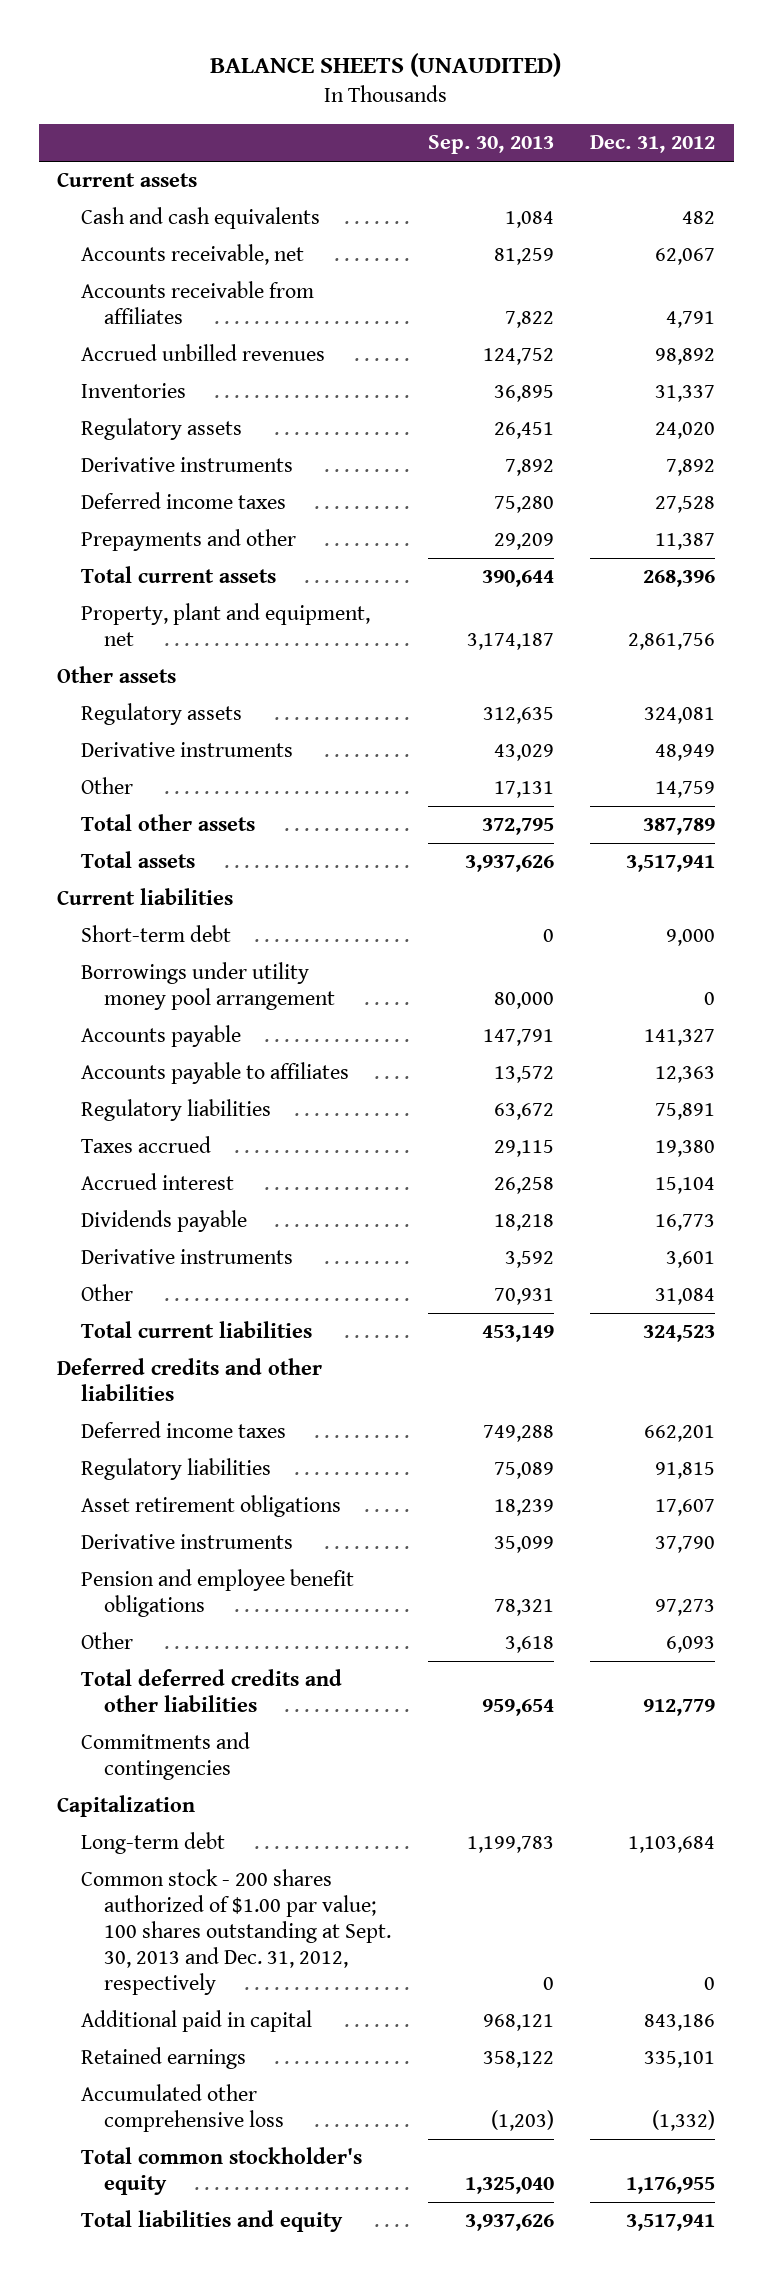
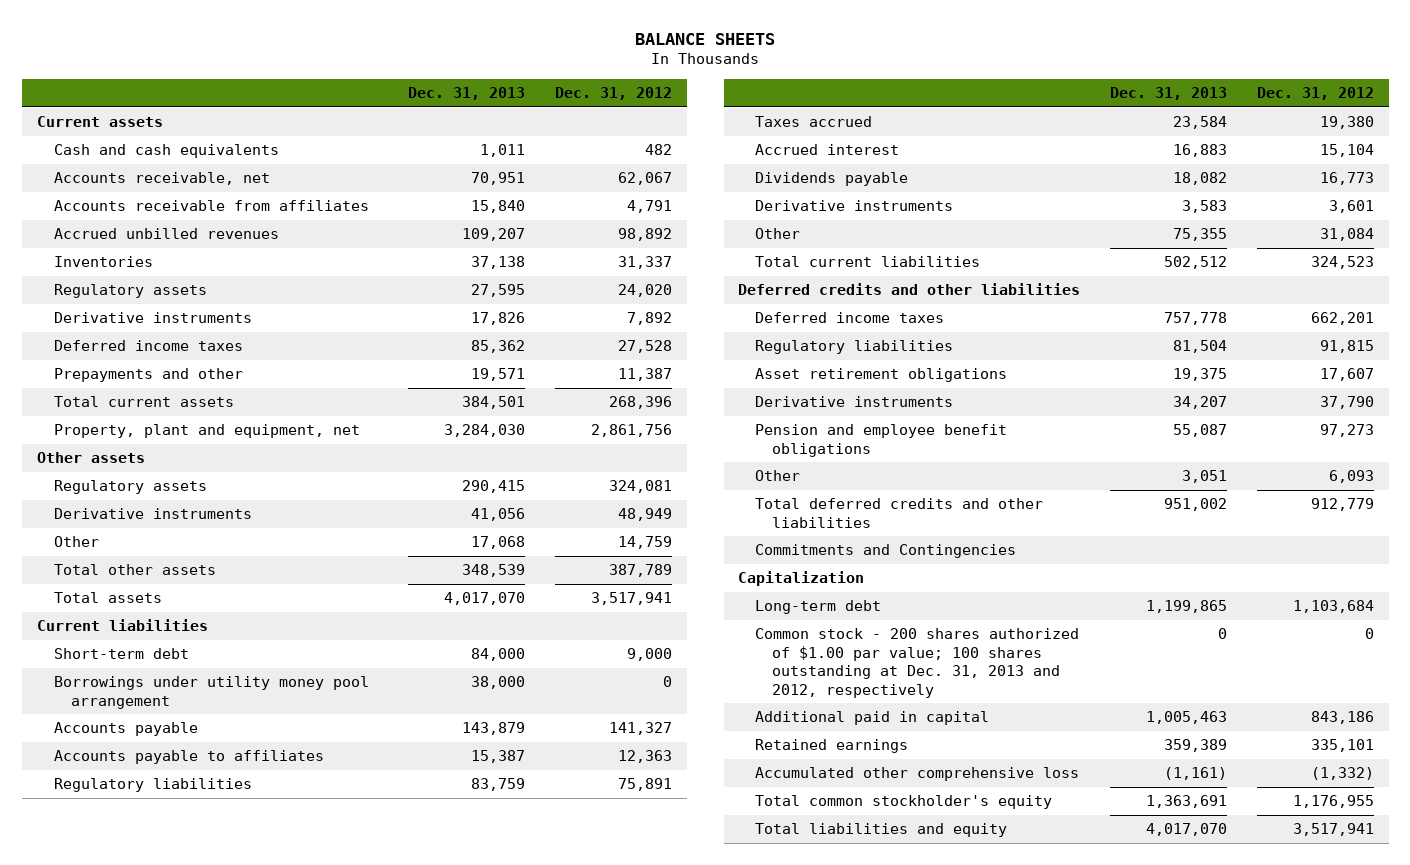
- BALANCE SHEETS (UNAUDITED)
+ BALANCE SHEETS
- | Sep. 30, 2013 | Dec. 31, 2012
+ | Dec. 31, 2013 | Dec. 31, 2012
- Commitments and contingencies
+ Commitments and Contingencies
- Common stock - 200 shares authorized of $1.00 par value; 100 shares outstanding at Sept. 30, 2013 and Dec. 31, 2012, respectively | 0 | 0
+ Common stock - 200 shares authorized of $1.00 par value; 100 shares outstanding at Dec. 31, 2013 and 2012, respectively | 0 | 0

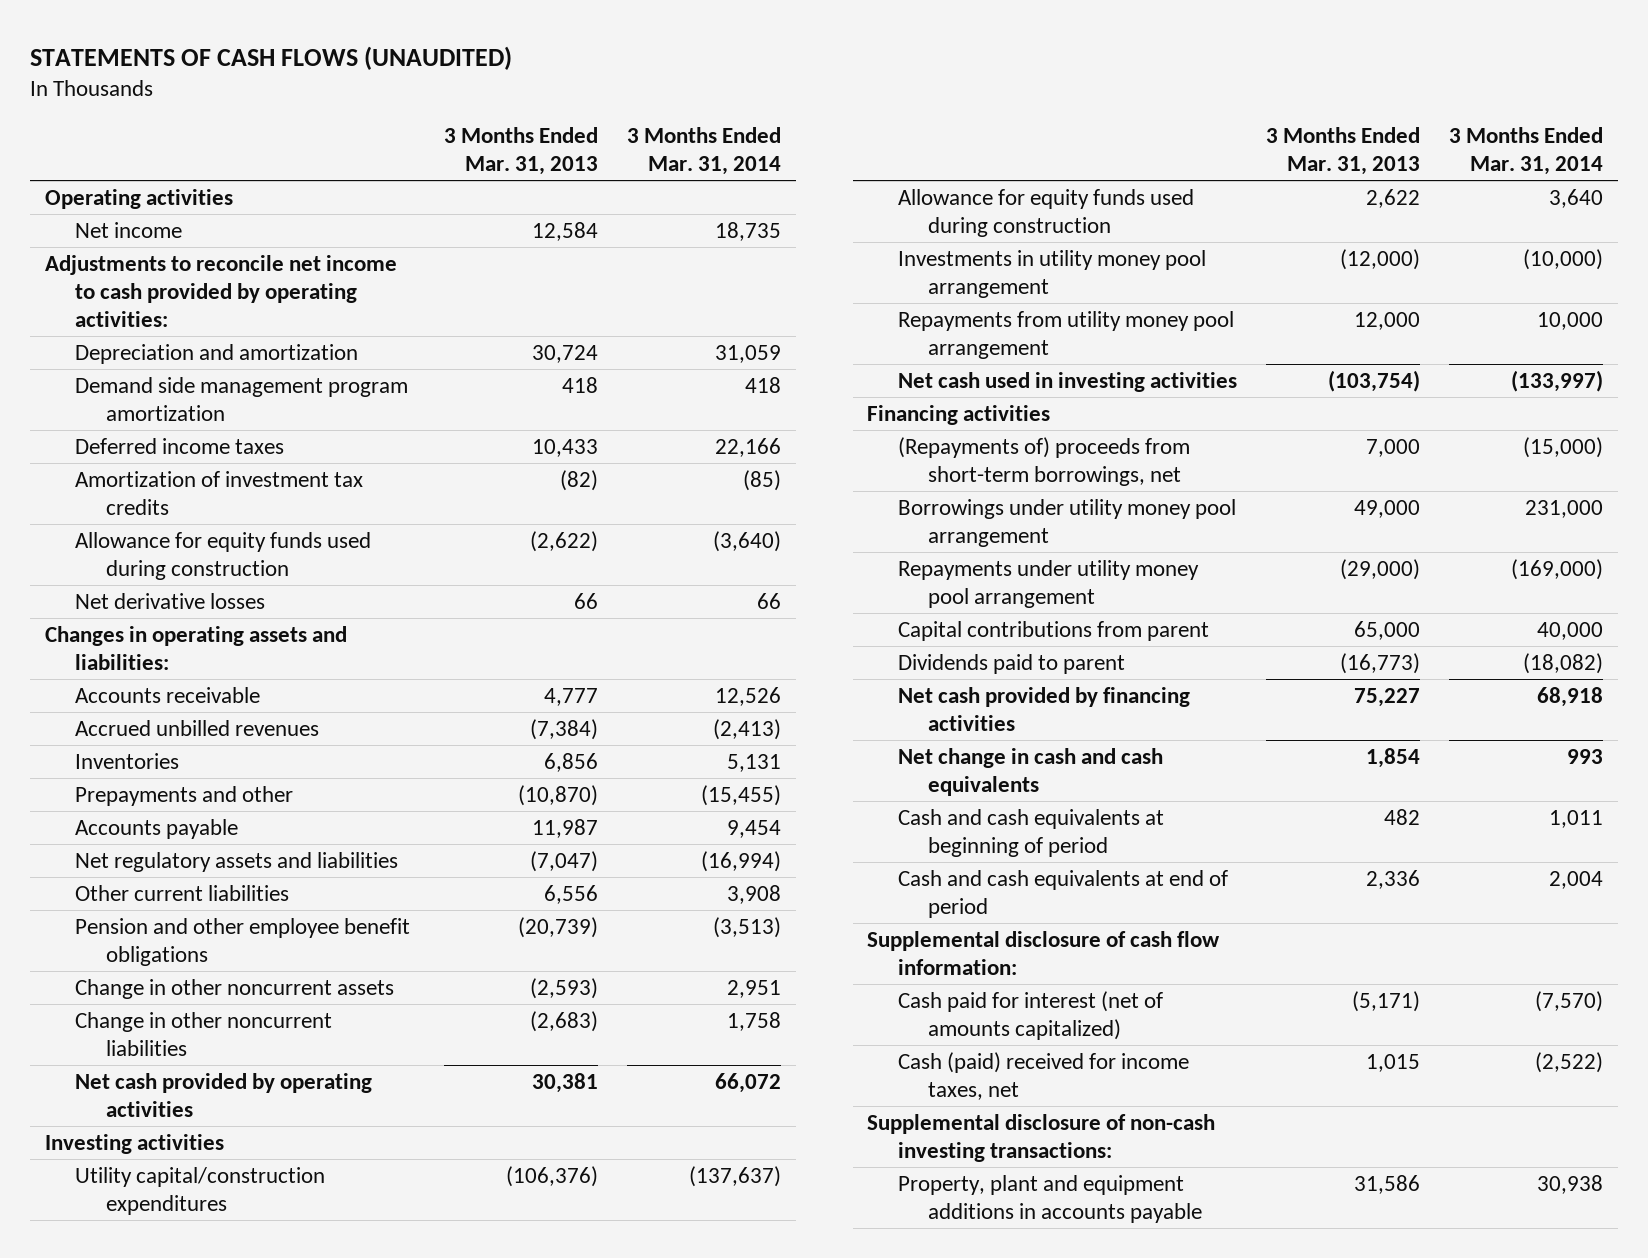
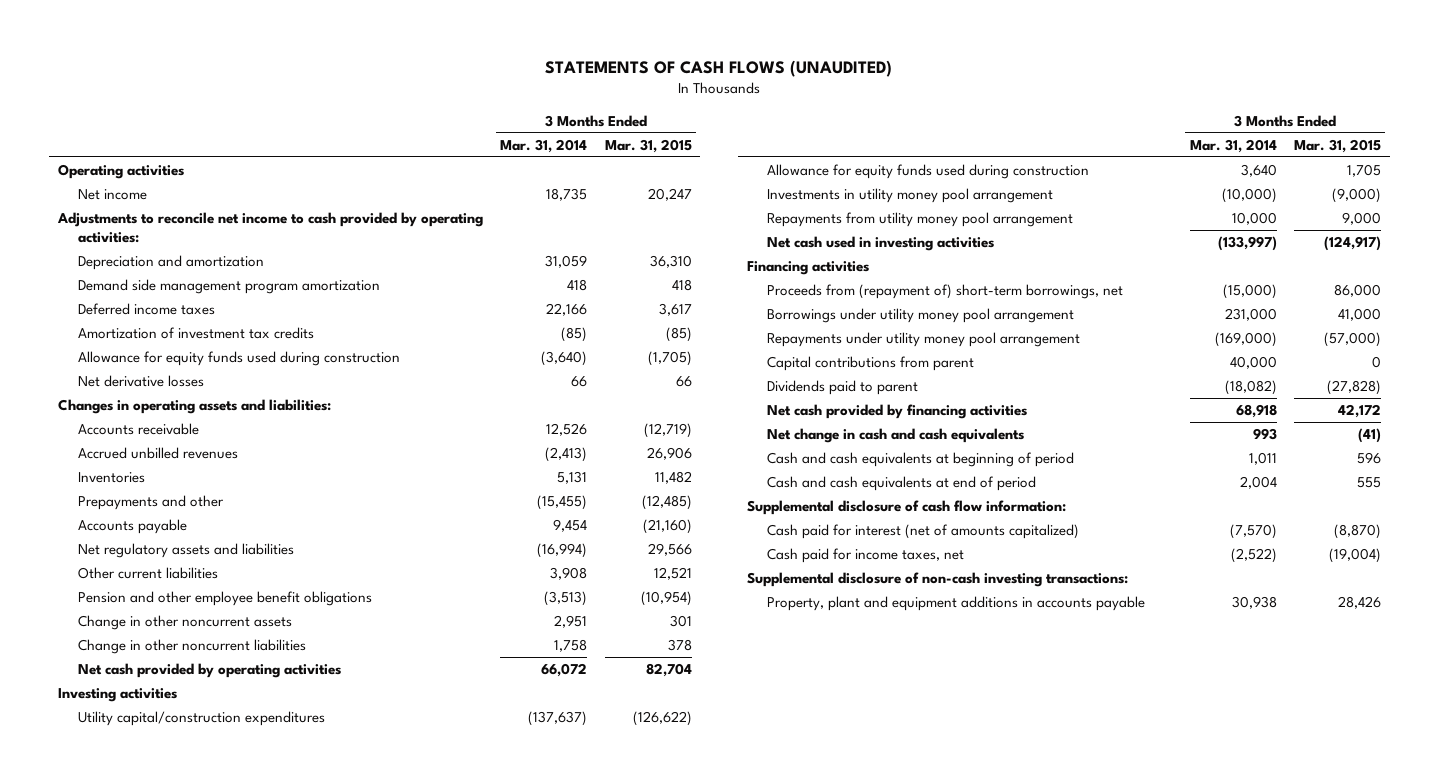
- | 3 Months Ended Mar. 31, 2013 | 3 Months Ended Mar. 31, 2014
+ | 3 Months Ended Mar. 31, 2014 | 3 Months Ended Mar. 31, 2015
- (Repayments of) proceeds from short-term borrowings, net | 7,000 | (15,000)
+ Proceeds from (repayment of) short-term borrowings, net | (15,000) | 86,000
- Cash (paid) received for income taxes, net | 1,015 | (2,522)
+ Cash paid for income taxes, net | (2,522) | (19,004)

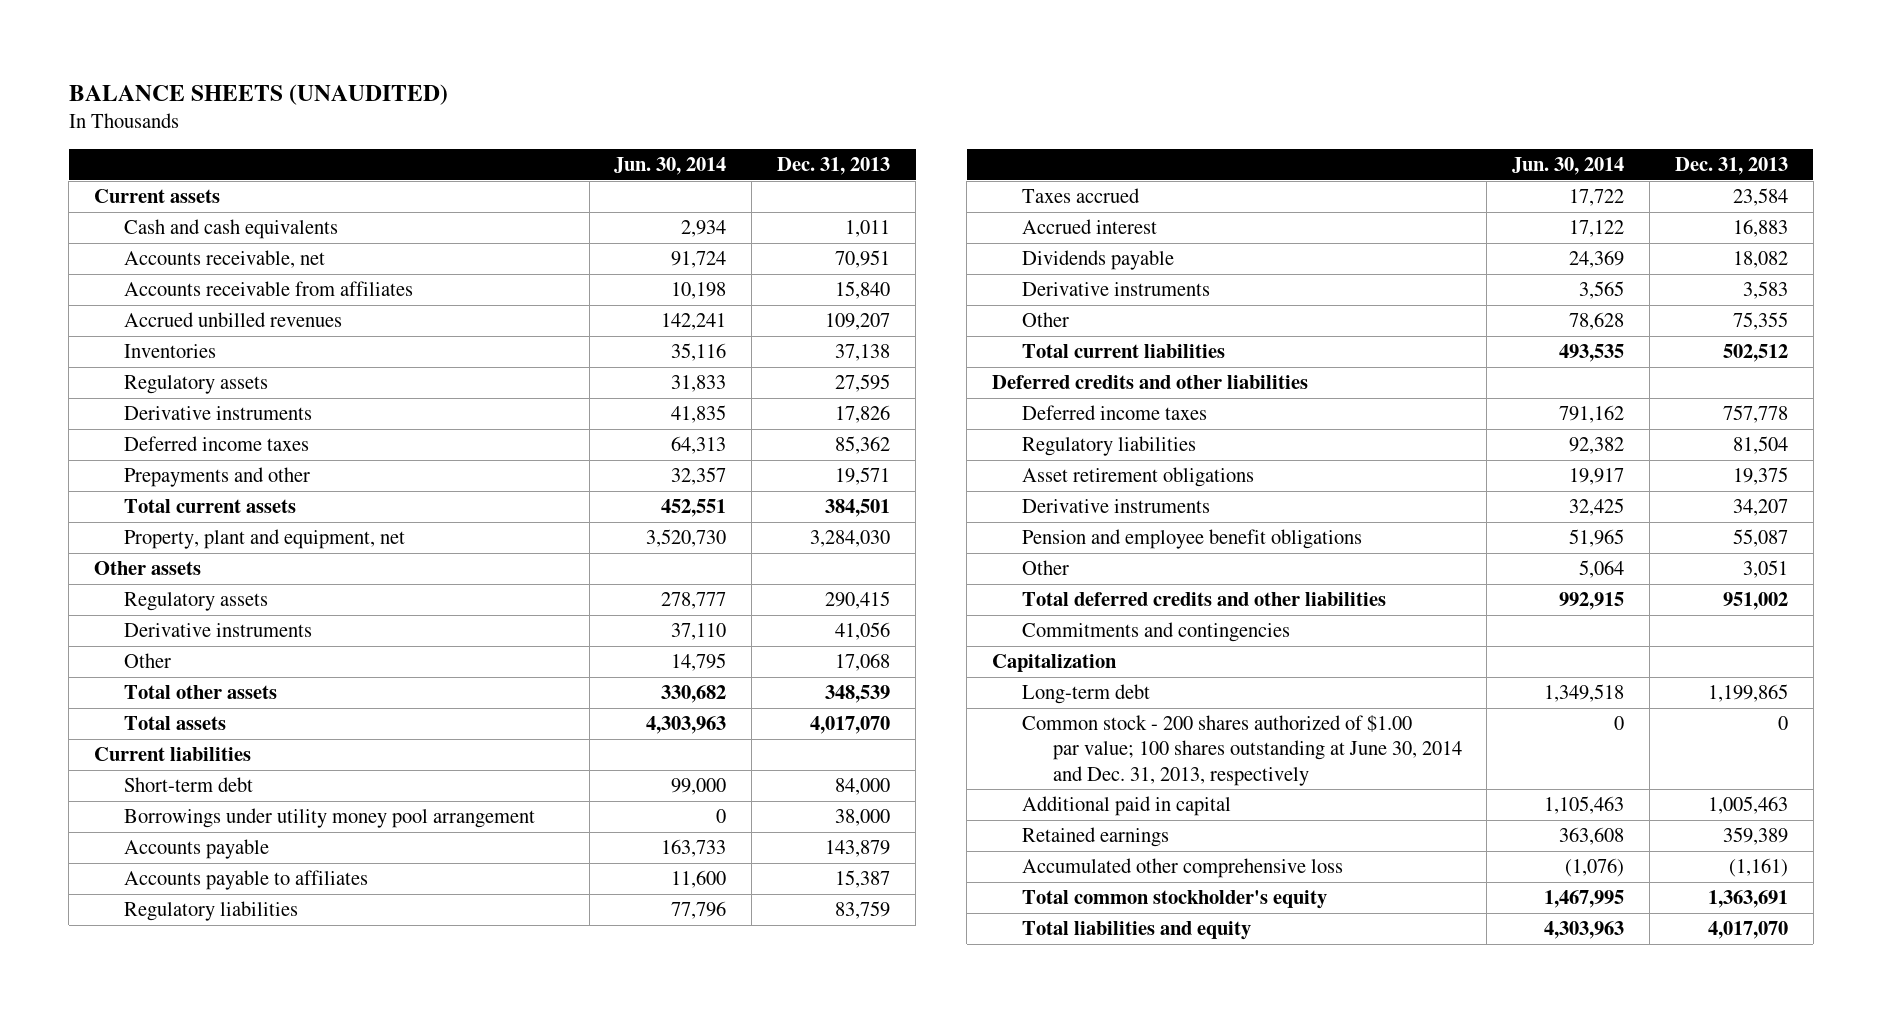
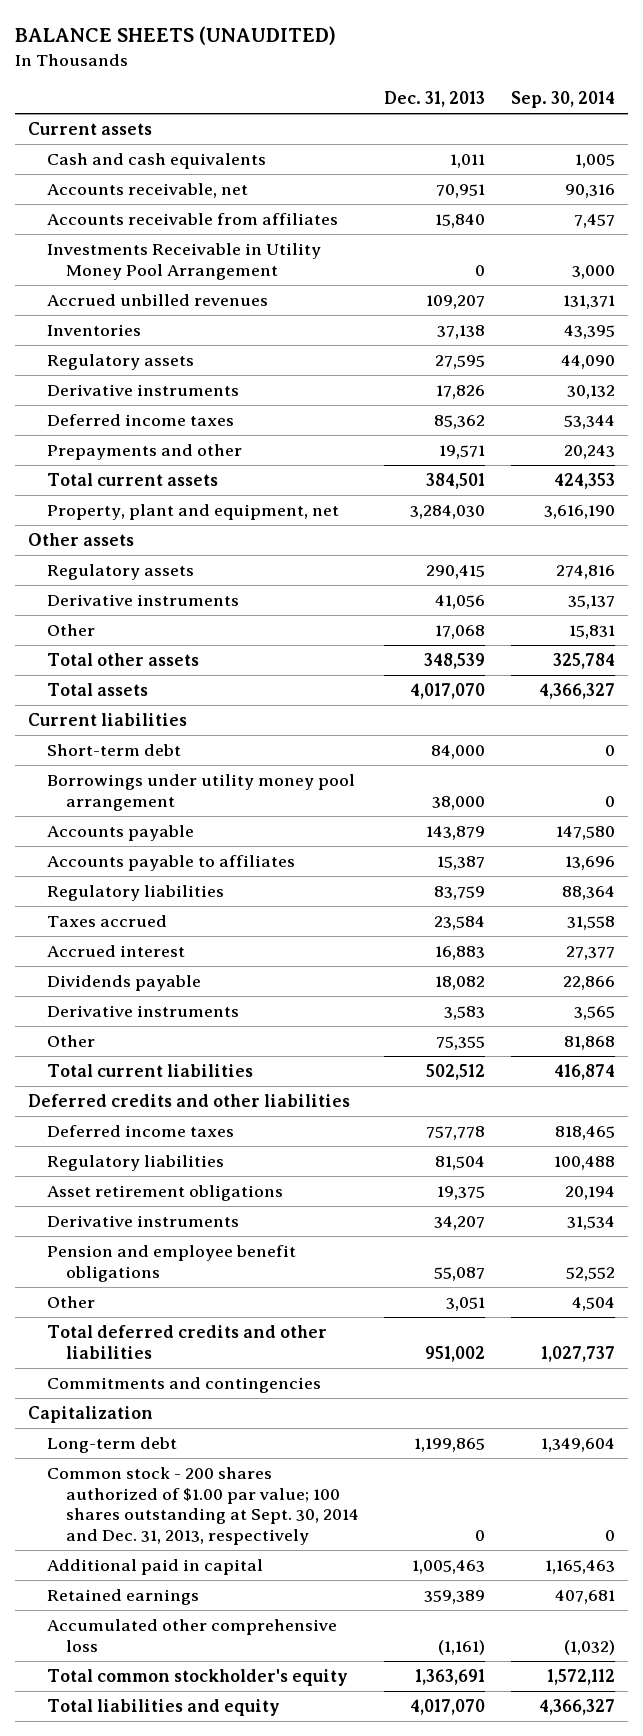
- | Jun. 30, 2014 | Dec. 31, 2013
+ | Dec. 31, 2013 | Sep. 30, 2014
+ Investments Receivable in Utility Money Pool Arrangement | 0 | 3,000
- Common stock - 200 shares authorized of $1.00 par value; 100 shares outstanding at June 30, 2014 and Dec. 31, 2013, respectively | 0 | 0
+ Common stock - 200 shares authorized of $1.00 par value; 100 shares outstanding at Sept. 30, 2014 and Dec. 31, 2013, respectively | 0 | 0

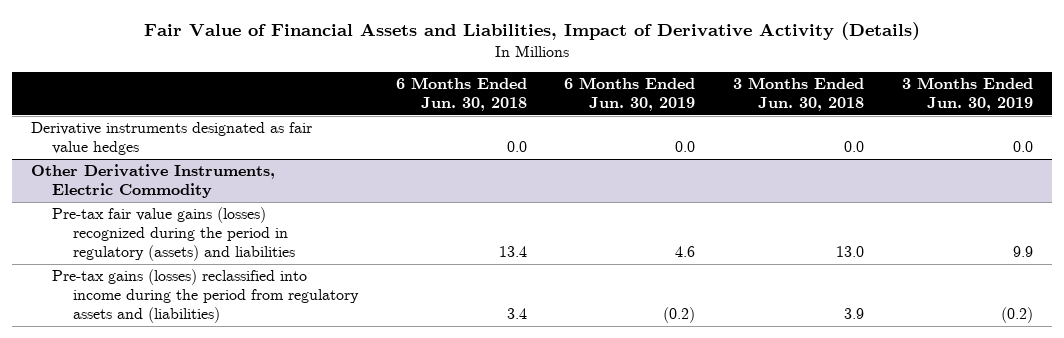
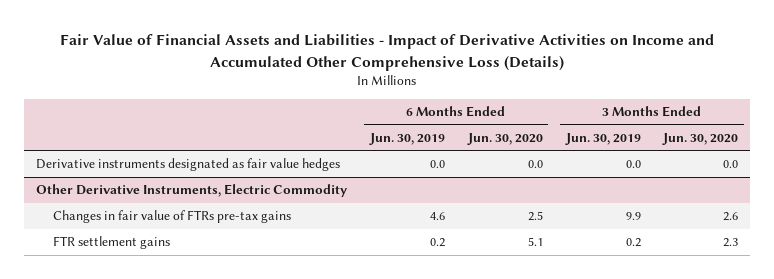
- Fair Value of Financial Assets and Liabilities, Impact of Derivative Activity (Details)
+ Fair Value of Financial Assets and Liabilities - Impact of Derivative Activities on Income and Accumulated Other Comprehensive Loss (Details)
- | 6 Months Ended Jun. 30, 2018 | 6 Months Ended Jun. 30, 2019 | 3 Months Ended Jun. 30, 2018 | 3 Months Ended Jun. 30, 2019
+ | 6 Months Ended Jun. 30, 2019 | 6 Months Ended Jun. 30, 2020 | 3 Months Ended Jun. 30, 2019 | 3 Months Ended Jun. 30, 2020
@ Other Derivative Instruments, Electric Commodity
- Pre-tax fair value gains (losses) recognized during the period in regulatory (assets) and liabilities | 13.4 | 4.6 | 13.0 | 9.9
- Pre-tax gains (losses) reclassified into income during the period from regulatory assets and (liabilities) | 3.4 | (0.2) | 3.9 | (0.2)
+ Changes in fair value of FTRs pre-tax gains | 4.6 | 2.5 | 9.9 | 2.6
+ FTR settlement gains | 0.2 | 5.1 | 0.2 | 2.3

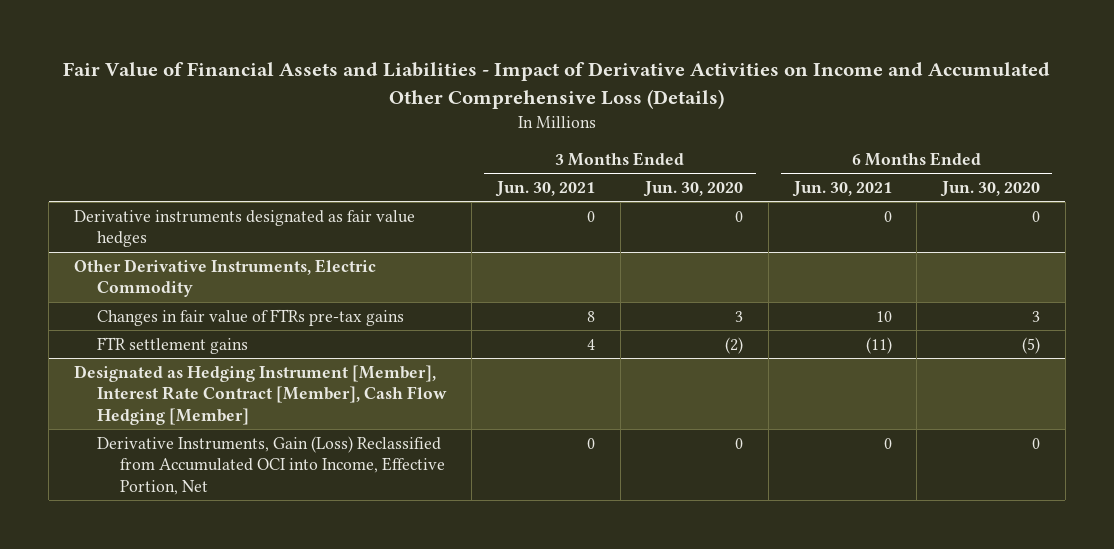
- | 6 Months Ended Jun. 30, 2019 | 6 Months Ended Jun. 30, 2020 | 3 Months Ended Jun. 30, 2019 | 3 Months Ended Jun. 30, 2020
+ | 3 Months Ended Jun. 30, 2021 | 3 Months Ended Jun. 30, 2020 | 6 Months Ended Jun. 30, 2021 | 6 Months Ended Jun. 30, 2020
- Derivative instruments designated as fair value hedges | 0.0 | 0.0 | 0.0 | 0.0
+ Derivative instruments designated as fair value hedges | 0 | 0 | 0 | 0
@ Other Derivative Instruments, Electric Commodity
- Changes in fair value of FTRs pre-tax gains | 4.6 | 2.5 | 9.9 | 2.6
- FTR settlement gains | 0.2 | 5.1 | 0.2 | 2.3
+ Changes in fair value of FTRs pre-tax gains | 8 | 3 | 10 | 3
+ FTR settlement gains | 4 | (2) | (11) | (5)
+ Designated as Hedging Instrument [Member], Interest Rate Contract [Member], Cash Flow Hedging [Member]
+ Derivative Instruments, Gain (Loss) Reclassified from Accumulated OCI into Income, Effective Portion, Net | 0 | 0 | 0 | 0

